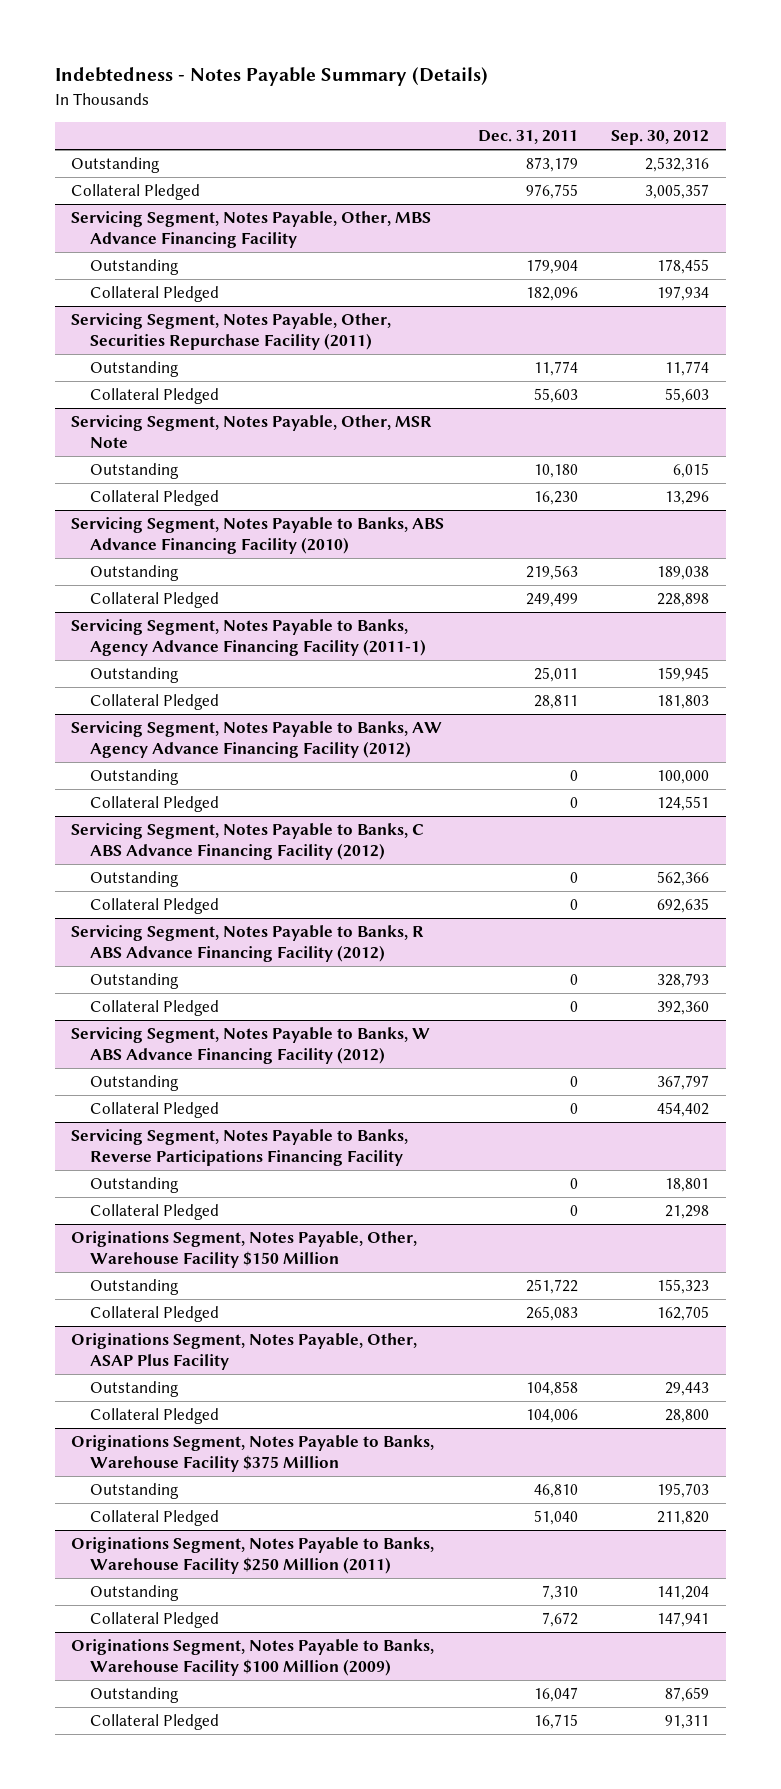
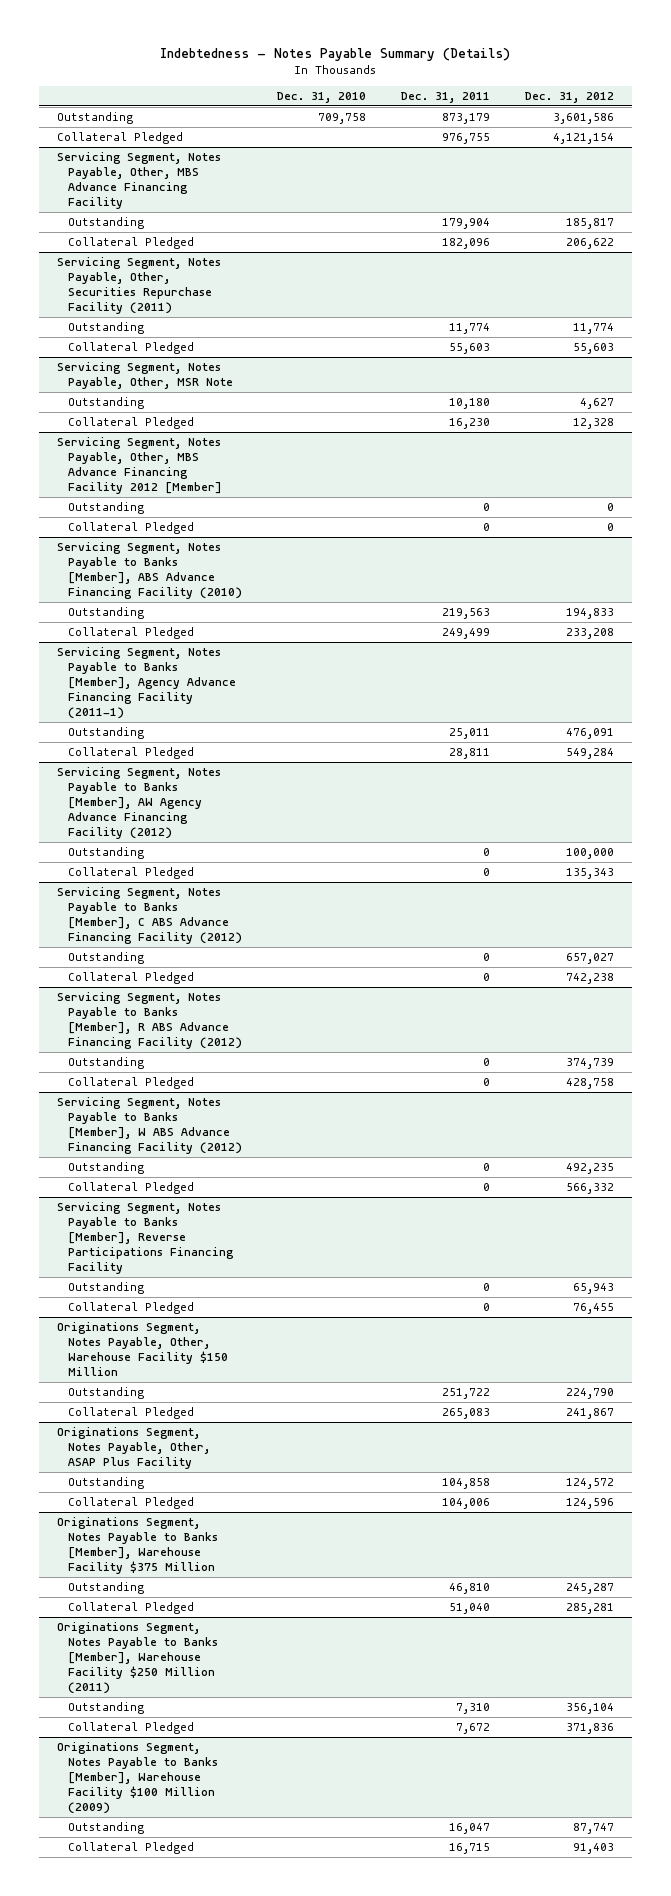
- | Dec. 31, 2011 | Sep. 30, 2012
+ | Dec. 31, 2010 | Dec. 31, 2011 | Dec. 31, 2012
- Servicing Segment, Notes Payable to Banks, ABS Advance Financing Facility (2010)
+ Servicing Segment, Notes Payable, Other, MBS Advance Financing Facility 2012 [Member]
+ Outstanding | | 0 | 0
+ Collateral Pledged | | 0 | 0
+ Servicing Segment, Notes Payable to Banks [Member], ABS Advance Financing Facility (2010)
- Servicing Segment, Notes Payable to Banks, Agency Advance Financing Facility (2011-1)
+ Servicing Segment, Notes Payable to Banks [Member], Agency Advance Financing Facility (2011-1)
- Servicing Segment, Notes Payable to Banks, AW Agency Advance Financing Facility (2012)
+ Servicing Segment, Notes Payable to Banks [Member], AW Agency Advance Financing Facility (2012)
- Servicing Segment, Notes Payable to Banks, C ABS Advance Financing Facility (2012)
+ Servicing Segment, Notes Payable to Banks [Member], C ABS Advance Financing Facility (2012)
- Servicing Segment, Notes Payable to Banks, R ABS Advance Financing Facility (2012)
+ Servicing Segment, Notes Payable to Banks [Member], R ABS Advance Financing Facility (2012)
- Servicing Segment, Notes Payable to Banks, W ABS Advance Financing Facility (2012)
+ Servicing Segment, Notes Payable to Banks [Member], W ABS Advance Financing Facility (2012)
- Servicing Segment, Notes Payable to Banks, Reverse Participations Financing Facility
+ Servicing Segment, Notes Payable to Banks [Member], Reverse Participations Financing Facility
- Originations Segment, Notes Payable to Banks, Warehouse Facility $375 Million
+ Originations Segment, Notes Payable to Banks [Member], Warehouse Facility $375 Million
- Originations Segment, Notes Payable to Banks, Warehouse Facility $250 Million (2011)
+ Originations Segment, Notes Payable to Banks [Member], Warehouse Facility $250 Million (2011)
- Originations Segment, Notes Payable to Banks, Warehouse Facility $100 Million (2009)
+ Originations Segment, Notes Payable to Banks [Member], Warehouse Facility $100 Million (2009)

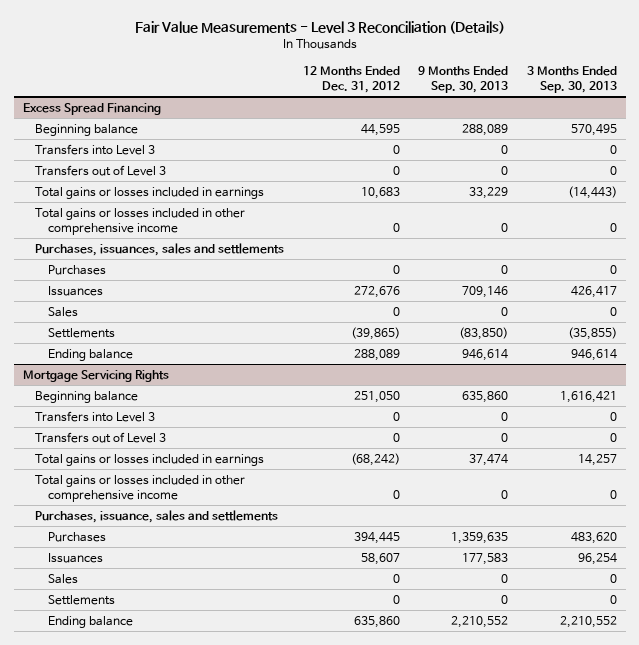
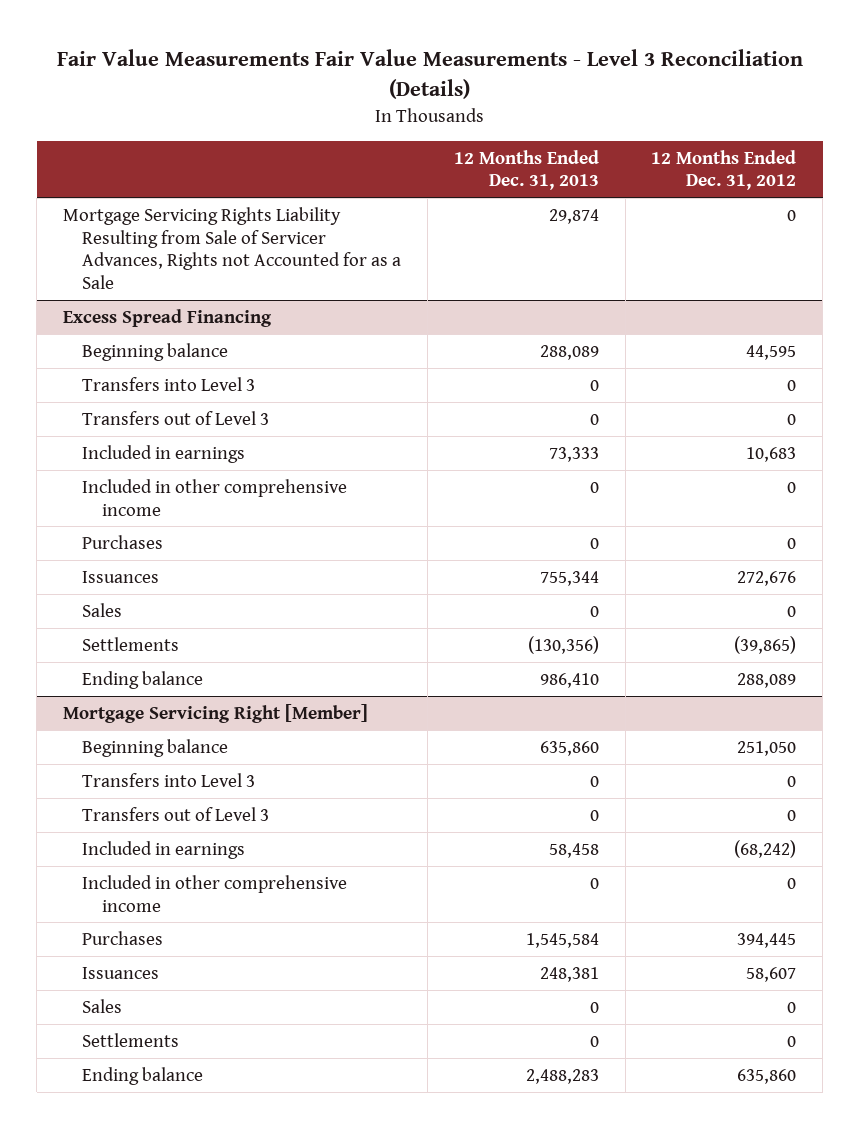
- Fair Value Measurements - Level 3 Reconciliation (Details)
+ Fair Value Measurements Fair Value Measurements - Level 3 Reconciliation (Details)
- | 12 Months Ended Dec. 31, 2012 | 9 Months Ended Sep. 30, 2013 | 3 Months Ended Sep. 30, 2013
+ | 12 Months Ended Dec. 31, 2013 | 12 Months Ended Dec. 31, 2012
+ Mortgage Servicing Rights Liability Resulting from Sale of Servicer Advances, Rights not Accounted for as a Sale | 29,874 | 0
@ Excess Spread Financing
- Total gains or losses included in earnings | 10,683 | 33,229 | (14,443)
- Total gains or losses included in other comprehensive income | 0 | 0 | 0
- Purchases, issuances, sales and settlements
+ Included in earnings | 73,333 | 10,683
+ Included in other comprehensive income | 0 | 0
- Mortgage Servicing Rights
+ Mortgage Servicing Right [Member]
- Total gains or losses included in earnings | (68,242) | 37,474 | 14,257
- Total gains or losses included in other comprehensive income | 0 | 0 | 0
- Purchases, issuance, sales and settlements
+ Included in earnings | 58,458 | (68,242)
+ Included in other comprehensive income | 0 | 0

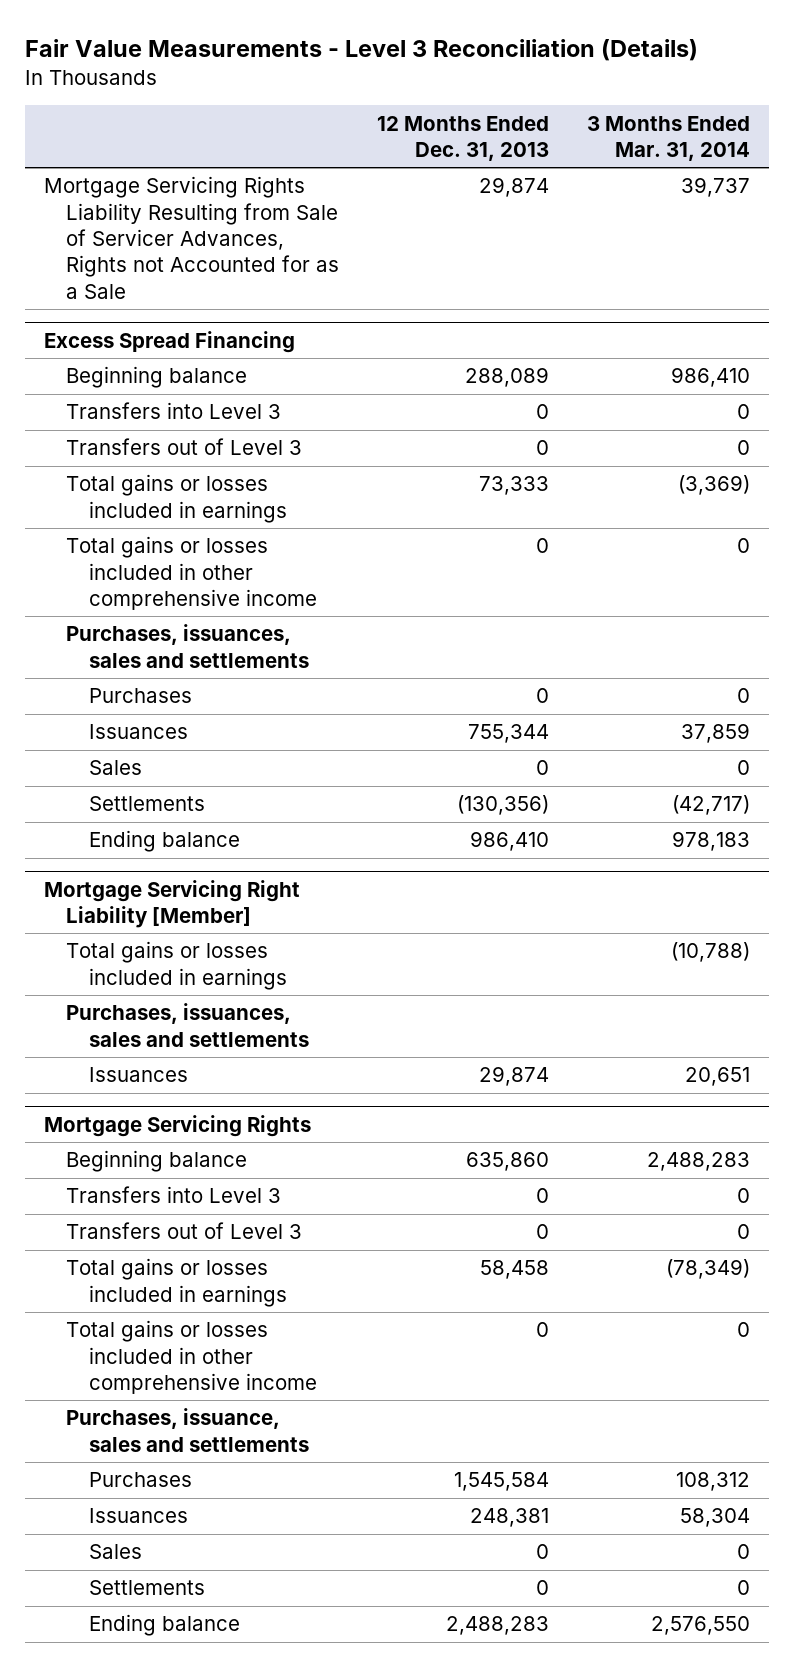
- Fair Value Measurements Fair Value Measurements - Level 3 Reconciliation (Details)
+ Fair Value Measurements - Level 3 Reconciliation (Details)
- | 12 Months Ended Dec. 31, 2013 | 12 Months Ended Dec. 31, 2012
+ | 12 Months Ended Dec. 31, 2013 | 3 Months Ended Mar. 31, 2014
@ Excess Spread Financing
- Included in earnings | 73,333 | 10,683
- Included in other comprehensive income | 0 | 0
+ Total gains or losses included in earnings | 73,333 | (3,369)
+ Total gains or losses included in other comprehensive income | 0 | 0
+ Purchases, issuances, sales and settlements
- Mortgage Servicing Right [Member]
+ Mortgage Servicing Right Liability [Member]
+ Total gains or losses included in earnings | | (10,788)
+ Purchases, issuances, sales and settlements
+ Issuances | 29,874 | 20,651
+ Mortgage Servicing Rights
- Included in earnings | 58,458 | (68,242)
- Included in other comprehensive income | 0 | 0
+ Total gains or losses included in earnings | 58,458 | (78,349)
+ Total gains or losses included in other comprehensive income | 0 | 0
+ Purchases, issuance, sales and settlements

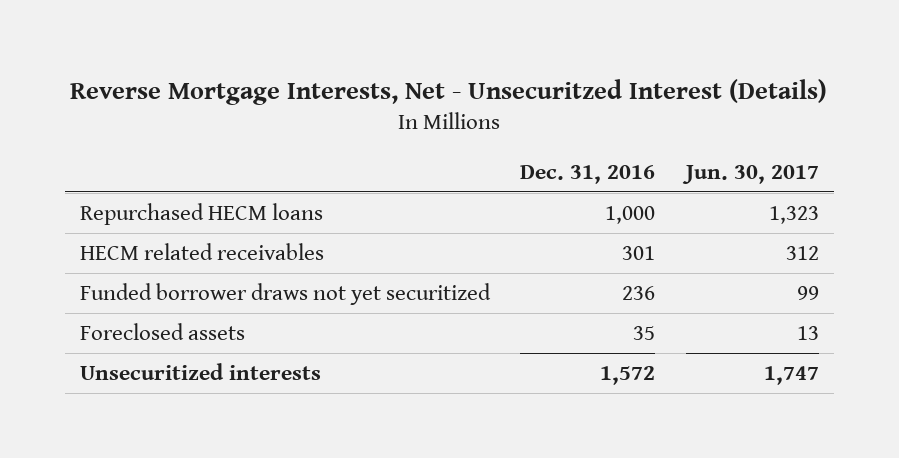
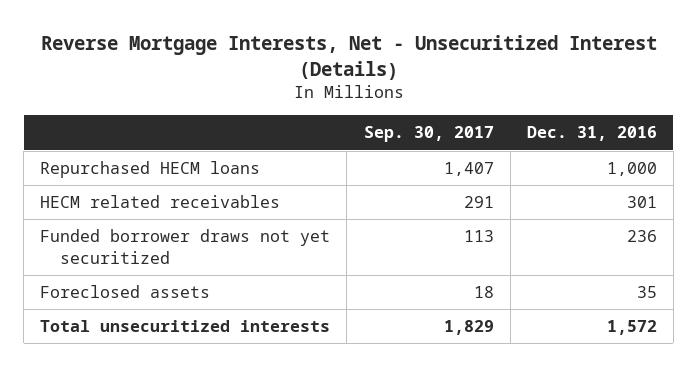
- Reverse Mortgage Interests, Net - Unsecuritzed Interest (Details)
+ Reverse Mortgage Interests, Net - Unsecuritized Interest (Details)
- | Dec. 31, 2016 | Jun. 30, 2017
+ | Sep. 30, 2017 | Dec. 31, 2016
- Unsecuritized interests | 1,572 | 1,747
+ Total unsecuritized interests | 1,829 | 1,572

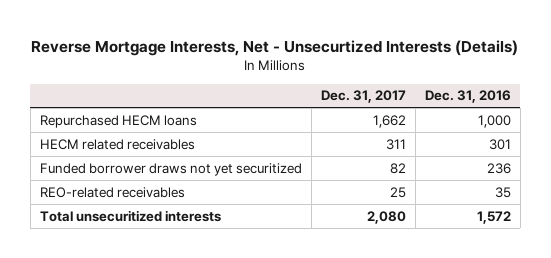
- Reverse Mortgage Interests, Net - Unsecuritized Interest (Details)
+ Reverse Mortgage Interests, Net - Unsecurtized Interests (Details)
- | Sep. 30, 2017 | Dec. 31, 2016
+ | Dec. 31, 2017 | Dec. 31, 2016
- Foreclosed assets | 18 | 35
+ REO-related receivables | 25 | 35

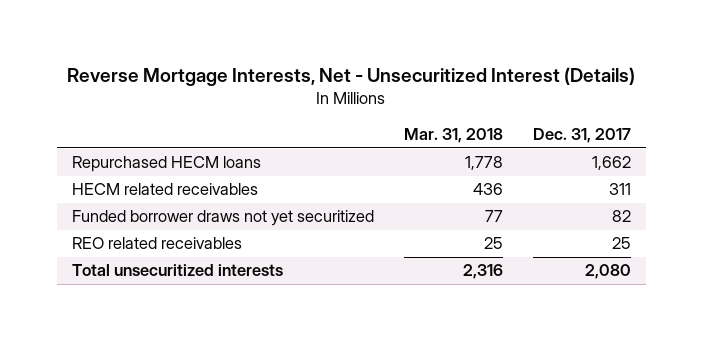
- Reverse Mortgage Interests, Net - Unsecurtized Interests (Details)
+ Reverse Mortgage Interests, Net - Unsecuritized Interest (Details)
- | Dec. 31, 2017 | Dec. 31, 2016
+ | Mar. 31, 2018 | Dec. 31, 2017
- REO-related receivables | 25 | 35
+ REO related receivables | 25 | 25

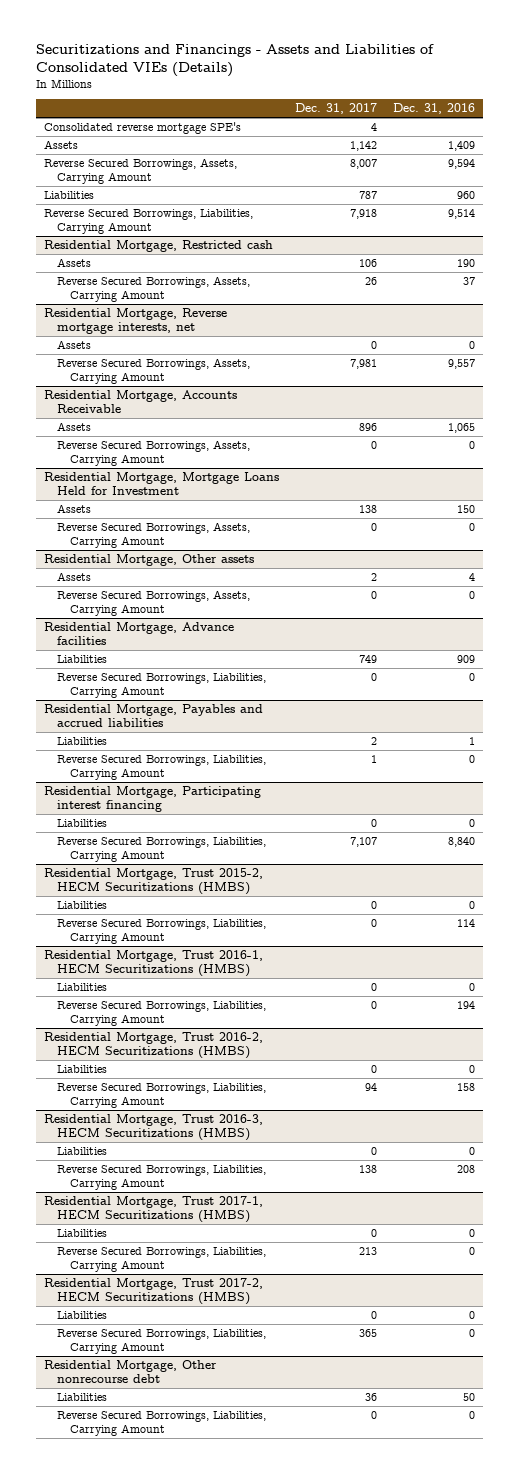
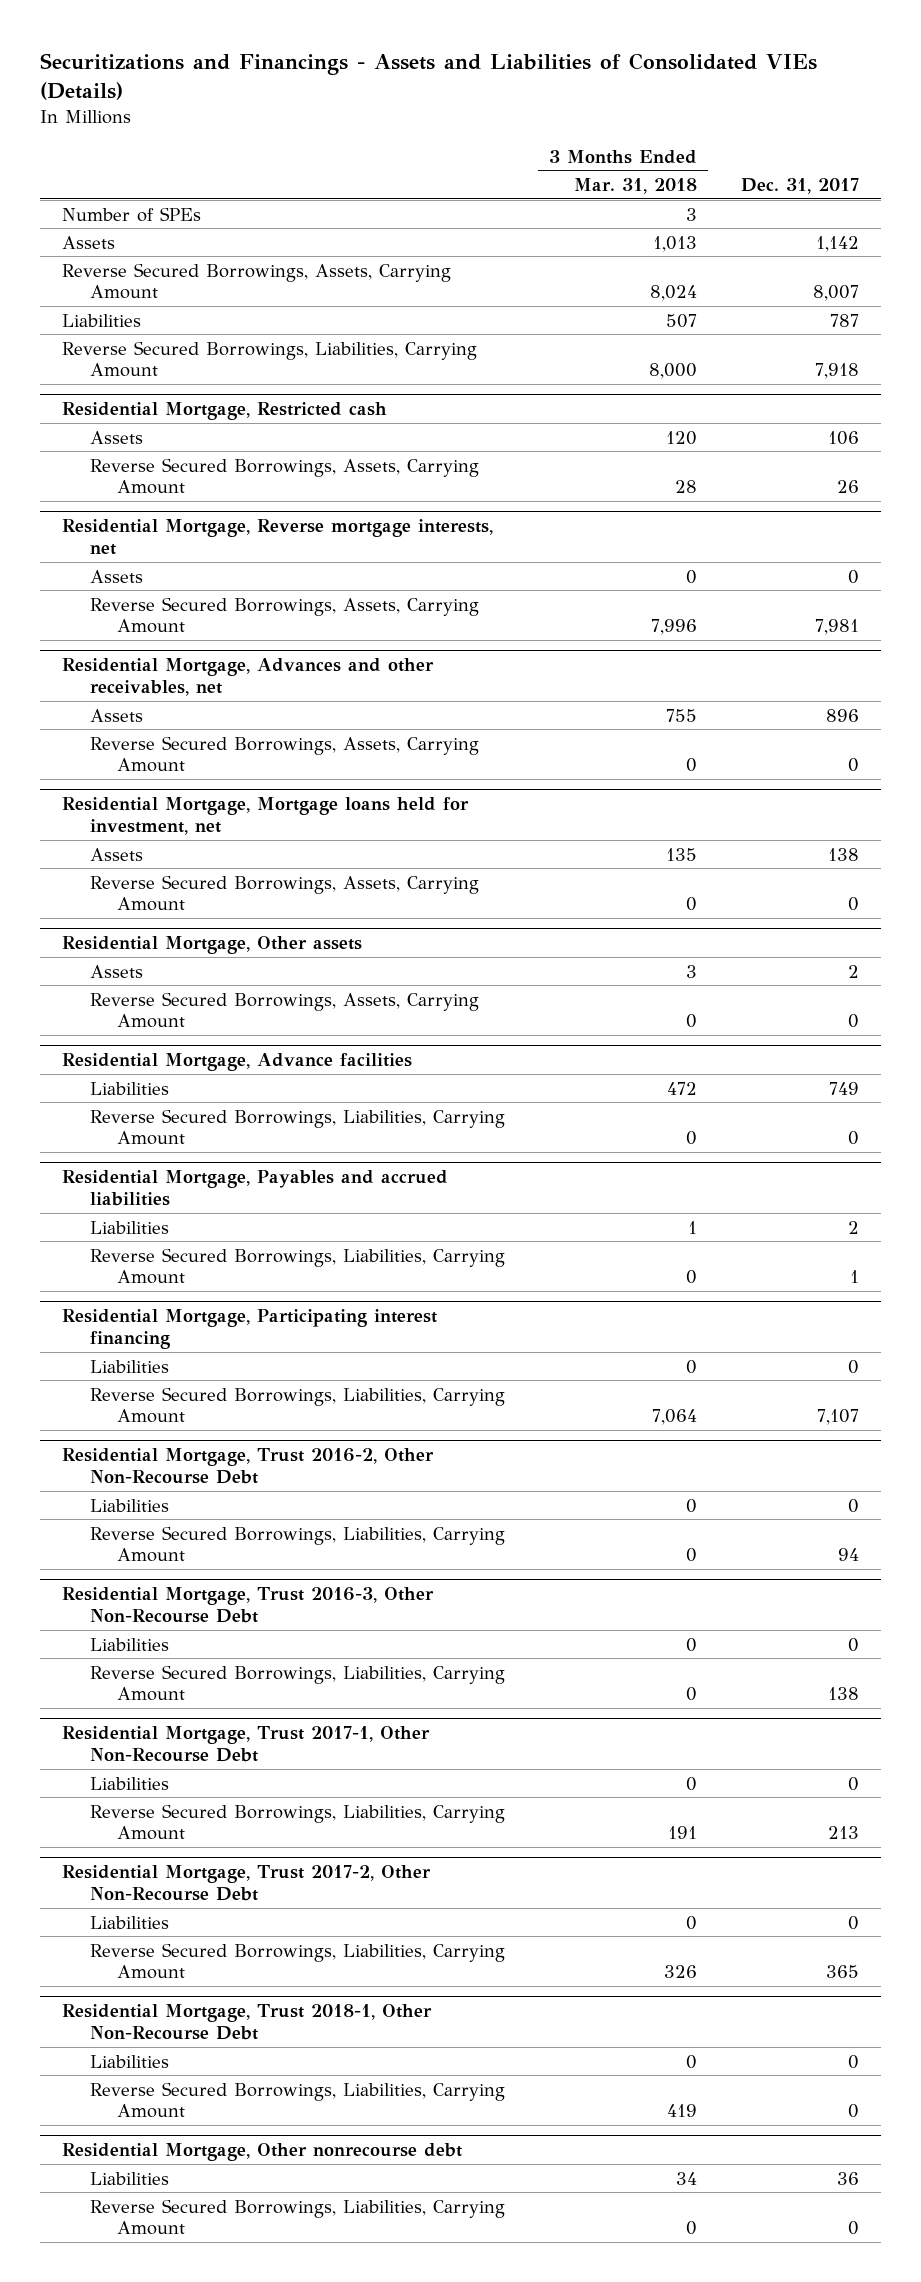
- | Dec. 31, 2017 | Dec. 31, 2016
+ | 3 Months Ended Mar. 31, 2018 | Dec. 31, 2017
- Consolidated reverse mortgage SPE's | 4 |
+ Number of SPEs | 3 |
- Residential Mortgage, Accounts Receivable
+ Residential Mortgage, Advances and other receivables, net
- Residential Mortgage, Mortgage Loans Held for Investment
+ Residential Mortgage, Mortgage loans held for investment, net
- Residential Mortgage, Trust 2015-2, HECM Securitizations (HMBS)
- Liabilities | 0 | 0
- Reverse Secured Borrowings, Liabilities, Carrying Amount | 0 | 114
- Residential Mortgage, Trust 2016-1, HECM Securitizations (HMBS)
- Liabilities | 0 | 0
- Reverse Secured Borrowings, Liabilities, Carrying Amount | 0 | 194
- Residential Mortgage, Trust 2016-2, HECM Securitizations (HMBS)
+ Residential Mortgage, Trust 2016-2, Other Non-Recourse Debt
- Residential Mortgage, Trust 2016-3, HECM Securitizations (HMBS)
+ Residential Mortgage, Trust 2016-3, Other Non-Recourse Debt
- Residential Mortgage, Trust 2017-1, HECM Securitizations (HMBS)
+ Residential Mortgage, Trust 2017-1, Other Non-Recourse Debt
- Residential Mortgage, Trust 2017-2, HECM Securitizations (HMBS)
+ Residential Mortgage, Trust 2017-2, Other Non-Recourse Debt
+ Residential Mortgage, Trust 2018-1, Other Non-Recourse Debt
+ Liabilities | 0 | 0
+ Reverse Secured Borrowings, Liabilities, Carrying Amount | 419 | 0

